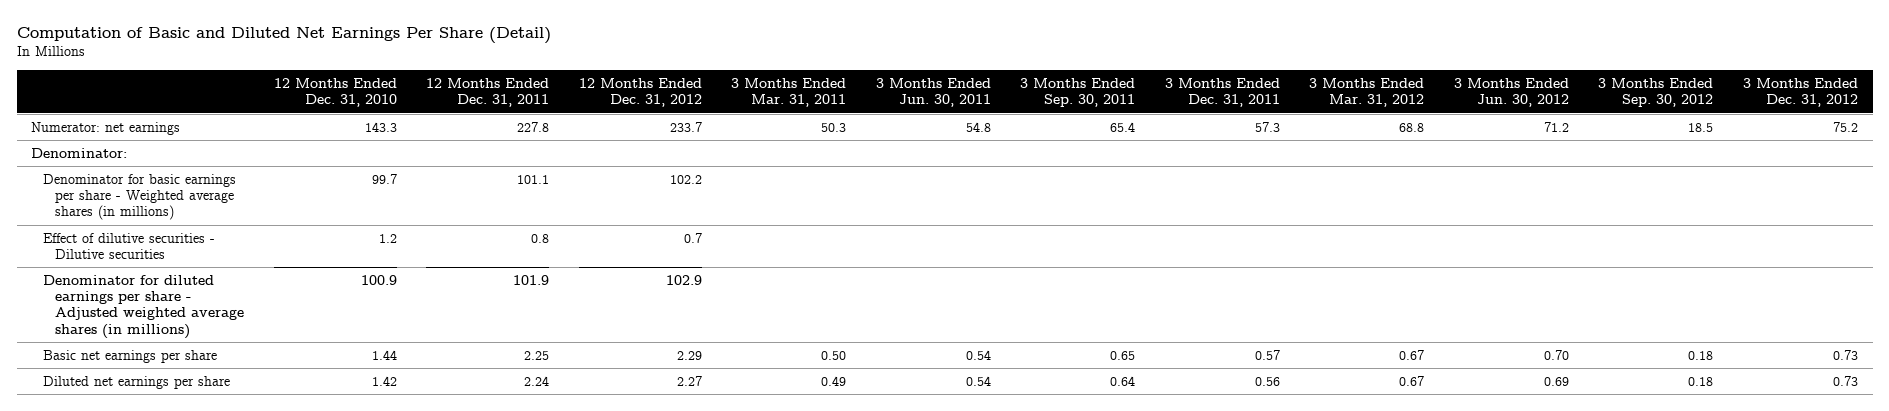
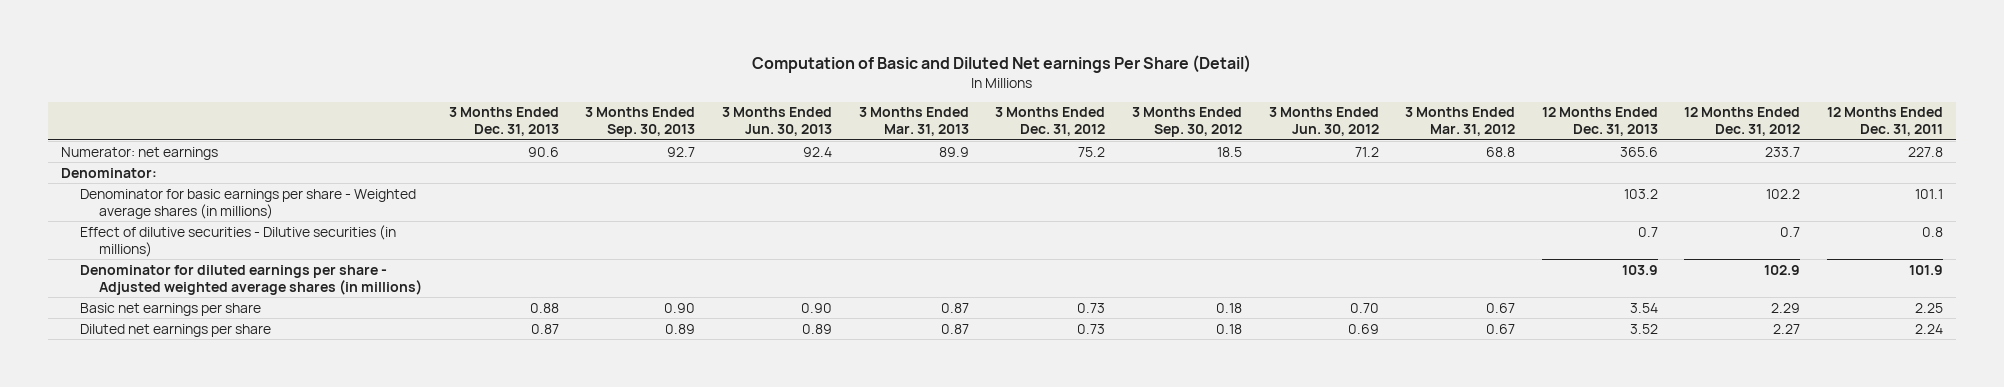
- Computation of Basic and Diluted Net Earnings Per Share (Detail)
+ Computation of Basic and Diluted Net earnings Per Share (Detail)
- | 12 Months Ended Dec. 31, 2010 | 12 Months Ended Dec. 31, 2011 | 12 Months Ended Dec. 31, 2012 | 3 Months Ended Mar. 31, 2011 | 3 Months Ended Jun. 30, 2011 | 3 Months Ended Sep. 30, 2011 | 3 Months Ended Dec. 31, 2011 | 3 Months Ended Mar. 31, 2012 | 3 Months Ended Jun. 30, 2012 | 3 Months Ended Sep. 30, 2012 | 3 Months Ended Dec. 31, 2012
+ | 3 Months Ended Dec. 31, 2013 | 3 Months Ended Sep. 30, 2013 | 3 Months Ended Jun. 30, 2013 | 3 Months Ended Mar. 31, 2013 | 3 Months Ended Dec. 31, 2012 | 3 Months Ended Sep. 30, 2012 | 3 Months Ended Jun. 30, 2012 | 3 Months Ended Mar. 31, 2012 | 12 Months Ended Dec. 31, 2013 | 12 Months Ended Dec. 31, 2012 | 12 Months Ended Dec. 31, 2011
- Effect of dilutive securities - Dilutive securities | 1.2 | 0.8 | 0.7 | | | | | | | |
+ Effect of dilutive securities - Dilutive securities (in millions) | | | | | | | | | 0.7 | 0.7 | 0.8

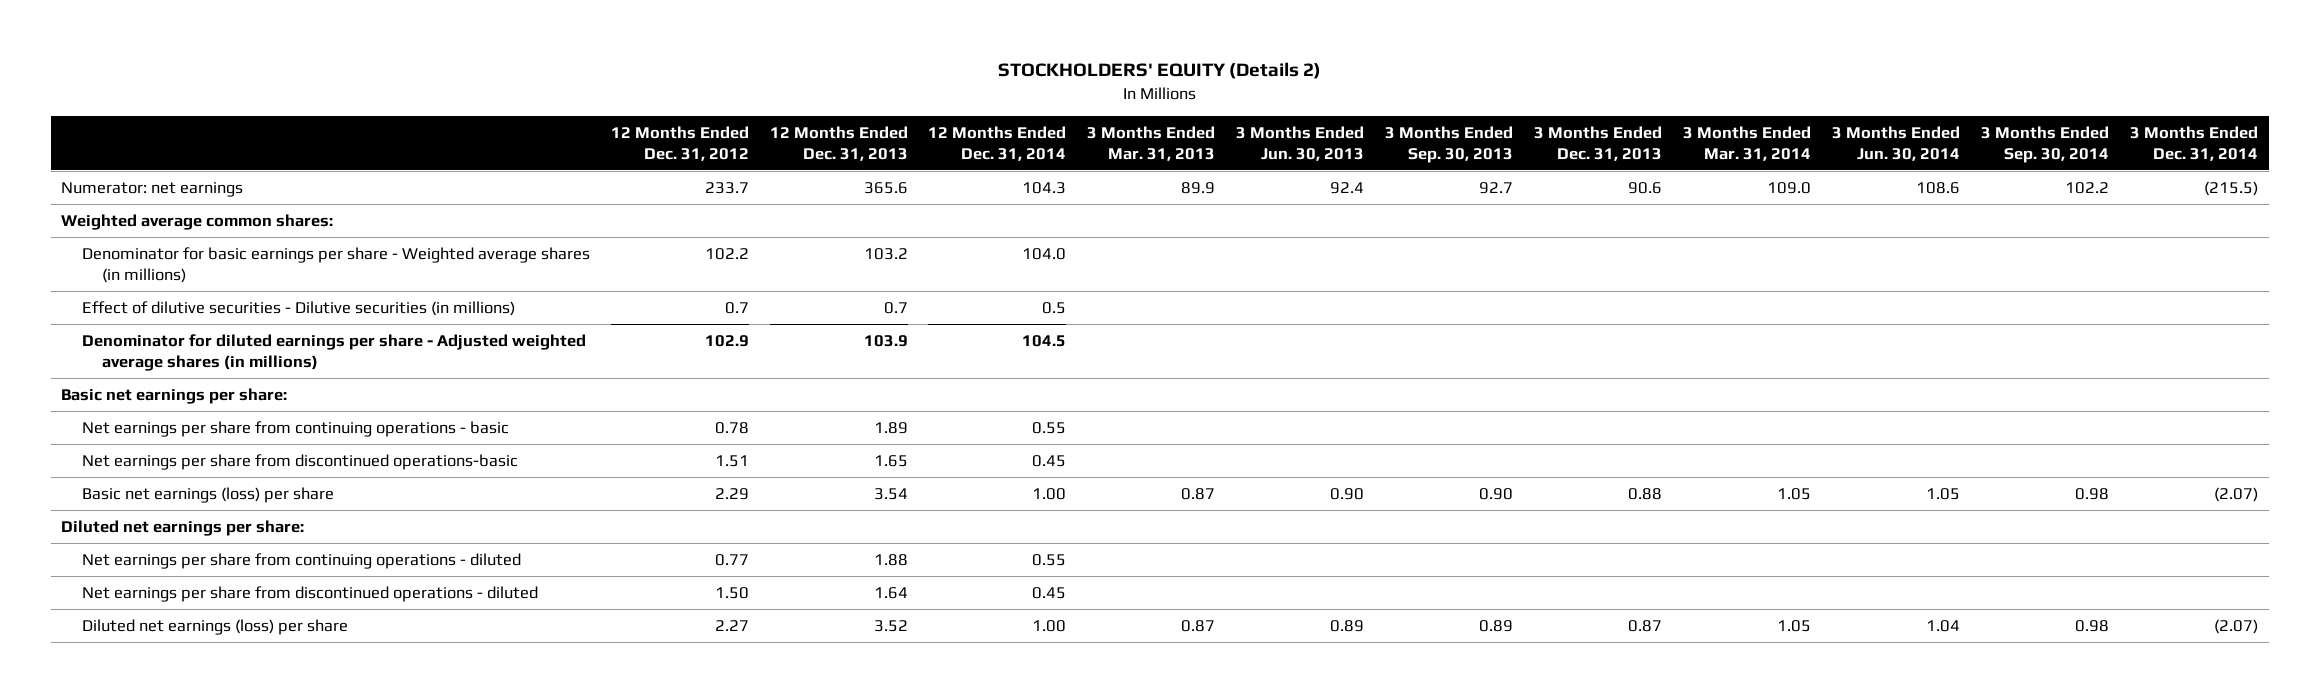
- Computation of Basic and Diluted Net earnings Per Share (Detail)
+ STOCKHOLDERS' EQUITY (Details 2)
- | 3 Months Ended Dec. 31, 2013 | 3 Months Ended Sep. 30, 2013 | 3 Months Ended Jun. 30, 2013 | 3 Months Ended Mar. 31, 2013 | 3 Months Ended Dec. 31, 2012 | 3 Months Ended Sep. 30, 2012 | 3 Months Ended Jun. 30, 2012 | 3 Months Ended Mar. 31, 2012 | 12 Months Ended Dec. 31, 2013 | 12 Months Ended Dec. 31, 2012 | 12 Months Ended Dec. 31, 2011
+ | 12 Months Ended Dec. 31, 2012 | 12 Months Ended Dec. 31, 2013 | 12 Months Ended Dec. 31, 2014 | 3 Months Ended Mar. 31, 2013 | 3 Months Ended Jun. 30, 2013 | 3 Months Ended Sep. 30, 2013 | 3 Months Ended Dec. 31, 2013 | 3 Months Ended Mar. 31, 2014 | 3 Months Ended Jun. 30, 2014 | 3 Months Ended Sep. 30, 2014 | 3 Months Ended Dec. 31, 2014
- Denominator:
+ Weighted average common shares:
- Basic net earnings per share | 0.88 | 0.90 | 0.90 | 0.87 | 0.73 | 0.18 | 0.70 | 0.67 | 3.54 | 2.29 | 2.25
- Diluted net earnings per share | 0.87 | 0.89 | 0.89 | 0.87 | 0.73 | 0.18 | 0.69 | 0.67 | 3.52 | 2.27 | 2.24
+ Basic net earnings per share:
+ Net earnings per share from continuing operations - basic | 0.78 | 1.89 | 0.55 | | | | | | | |
+ Net earnings per share from discontinued operations-basic | 1.51 | 1.65 | 0.45 | | | | | | | |
+ Basic net earnings (loss) per share | 2.29 | 3.54 | 1.00 | 0.87 | 0.90 | 0.90 | 0.88 | 1.05 | 1.05 | 0.98 | (2.07)
+ Diluted net earnings per share:
+ Net earnings per share from continuing operations - diluted | 0.77 | 1.88 | 0.55 | | | | | | | |
+ Net earnings per share from discontinued operations - diluted | 1.50 | 1.64 | 0.45 | | | | | | | |
+ Diluted net earnings (loss) per share | 2.27 | 3.52 | 1.00 | 0.87 | 0.89 | 0.89 | 0.87 | 1.05 | 1.04 | 0.98 | (2.07)

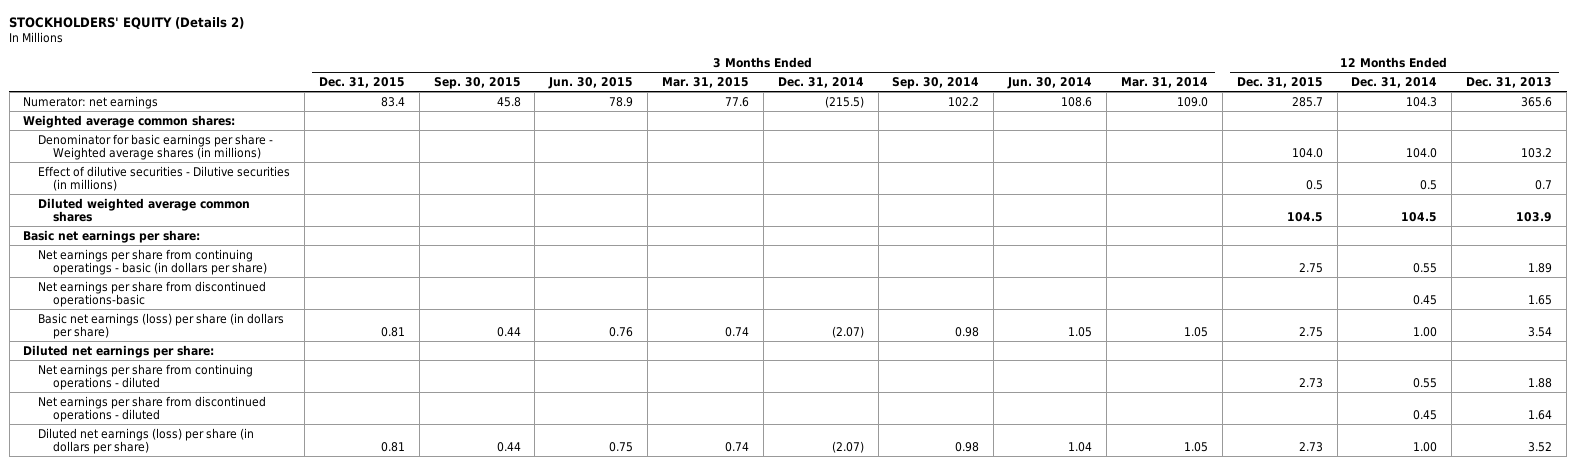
- | 12 Months Ended Dec. 31, 2012 | 12 Months Ended Dec. 31, 2013 | 12 Months Ended Dec. 31, 2014 | 3 Months Ended Mar. 31, 2013 | 3 Months Ended Jun. 30, 2013 | 3 Months Ended Sep. 30, 2013 | 3 Months Ended Dec. 31, 2013 | 3 Months Ended Mar. 31, 2014 | 3 Months Ended Jun. 30, 2014 | 3 Months Ended Sep. 30, 2014 | 3 Months Ended Dec. 31, 2014
+ | 3 Months Ended Dec. 31, 2015 | 3 Months Ended Sep. 30, 2015 | 3 Months Ended Jun. 30, 2015 | 3 Months Ended Mar. 31, 2015 | 3 Months Ended Dec. 31, 2014 | 3 Months Ended Sep. 30, 2014 | 3 Months Ended Jun. 30, 2014 | 3 Months Ended Mar. 31, 2014 | 12 Months Ended Dec. 31, 2015 | 12 Months Ended Dec. 31, 2014 | 12 Months Ended Dec. 31, 2013
- Denominator for diluted earnings per share - Adjusted weighted average shares (in millions) | 102.9 | 103.9 | 104.5 | | | | | | | |
+ Diluted weighted average common shares | | | | | | | | | 104.5 | 104.5 | 103.9
- Net earnings per share from continuing operations - basic | 0.78 | 1.89 | 0.55 | | | | | | | |
+ Net earnings per share from continuing operatings - basic (in dollars per share) | | | | | | | | | 2.75 | 0.55 | 1.89
- Basic net earnings (loss) per share | 2.29 | 3.54 | 1.00 | 0.87 | 0.90 | 0.90 | 0.88 | 1.05 | 1.05 | 0.98 | (2.07)
+ Basic net earnings (loss) per share (in dollars per share) | 0.81 | 0.44 | 0.76 | 0.74 | (2.07) | 0.98 | 1.05 | 1.05 | 2.75 | 1.00 | 3.54
- Diluted net earnings (loss) per share | 2.27 | 3.52 | 1.00 | 0.87 | 0.89 | 0.89 | 0.87 | 1.05 | 1.04 | 0.98 | (2.07)
+ Diluted net earnings (loss) per share (in dollars per share) | 0.81 | 0.44 | 0.75 | 0.74 | (2.07) | 0.98 | 1.04 | 1.05 | 2.73 | 1.00 | 3.52

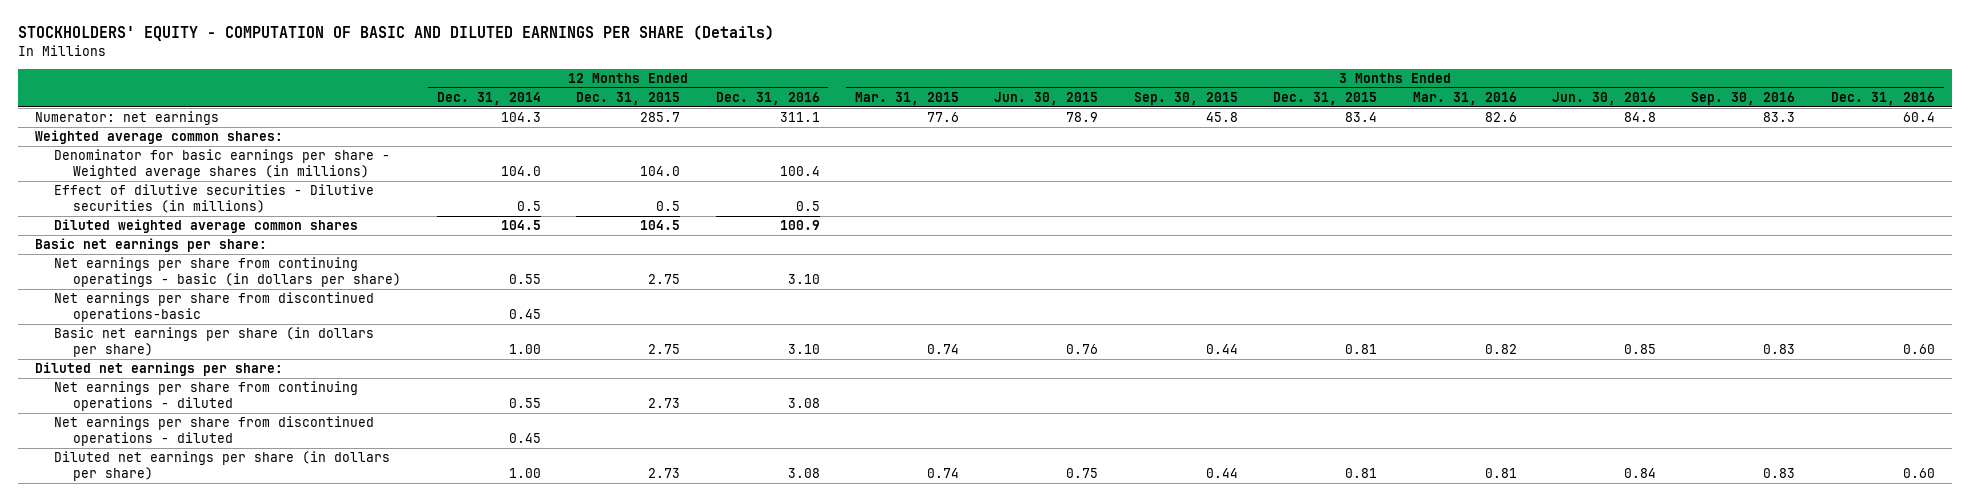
- STOCKHOLDERS' EQUITY (Details 2)
+ STOCKHOLDERS' EQUITY - COMPUTATION OF BASIC AND DILUTED EARNINGS PER SHARE (Details)
- | 3 Months Ended Dec. 31, 2015 | 3 Months Ended Sep. 30, 2015 | 3 Months Ended Jun. 30, 2015 | 3 Months Ended Mar. 31, 2015 | 3 Months Ended Dec. 31, 2014 | 3 Months Ended Sep. 30, 2014 | 3 Months Ended Jun. 30, 2014 | 3 Months Ended Mar. 31, 2014 | 12 Months Ended Dec. 31, 2015 | 12 Months Ended Dec. 31, 2014 | 12 Months Ended Dec. 31, 2013
+ | 12 Months Ended Dec. 31, 2014 | 12 Months Ended Dec. 31, 2015 | 12 Months Ended Dec. 31, 2016 | 3 Months Ended Mar. 31, 2015 | 3 Months Ended Jun. 30, 2015 | 3 Months Ended Sep. 30, 2015 | 3 Months Ended Dec. 31, 2015 | 3 Months Ended Mar. 31, 2016 | 3 Months Ended Jun. 30, 2016 | 3 Months Ended Sep. 30, 2016 | 3 Months Ended Dec. 31, 2016
- Basic net earnings (loss) per share (in dollars per share) | 0.81 | 0.44 | 0.76 | 0.74 | (2.07) | 0.98 | 1.05 | 1.05 | 2.75 | 1.00 | 3.54
+ Basic net earnings per share (in dollars per share) | 1.00 | 2.75 | 3.10 | 0.74 | 0.76 | 0.44 | 0.81 | 0.82 | 0.85 | 0.83 | 0.60
- Diluted net earnings (loss) per share (in dollars per share) | 0.81 | 0.44 | 0.75 | 0.74 | (2.07) | 0.98 | 1.04 | 1.05 | 2.73 | 1.00 | 3.52
+ Diluted net earnings per share (in dollars per share) | 1.00 | 2.73 | 3.08 | 0.74 | 0.75 | 0.44 | 0.81 | 0.81 | 0.84 | 0.83 | 0.60

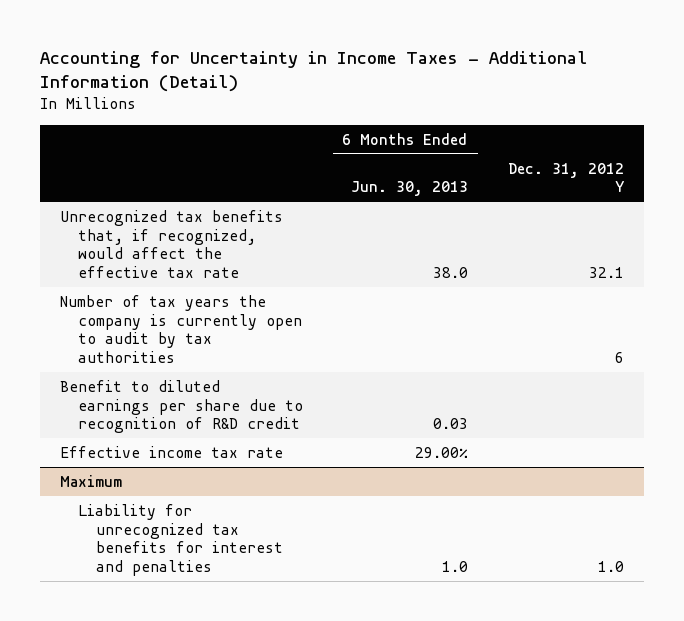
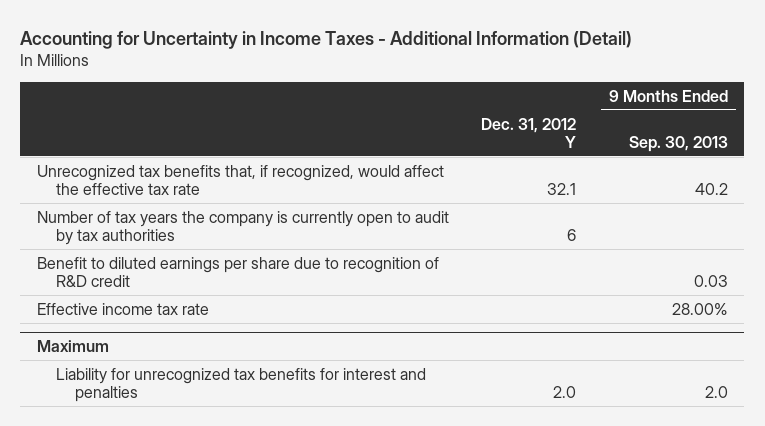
- | 6 Months Ended Jun. 30, 2013 | Dec. 31, 2012 Y
+ | Dec. 31, 2012 Y | 9 Months Ended Sep. 30, 2013
@ Maximum
- Liability for unrecognized tax benefits for interest and penalties | 1.0 | 1.0
+ Liability for unrecognized tax benefits for interest and penalties | 2.0 | 2.0

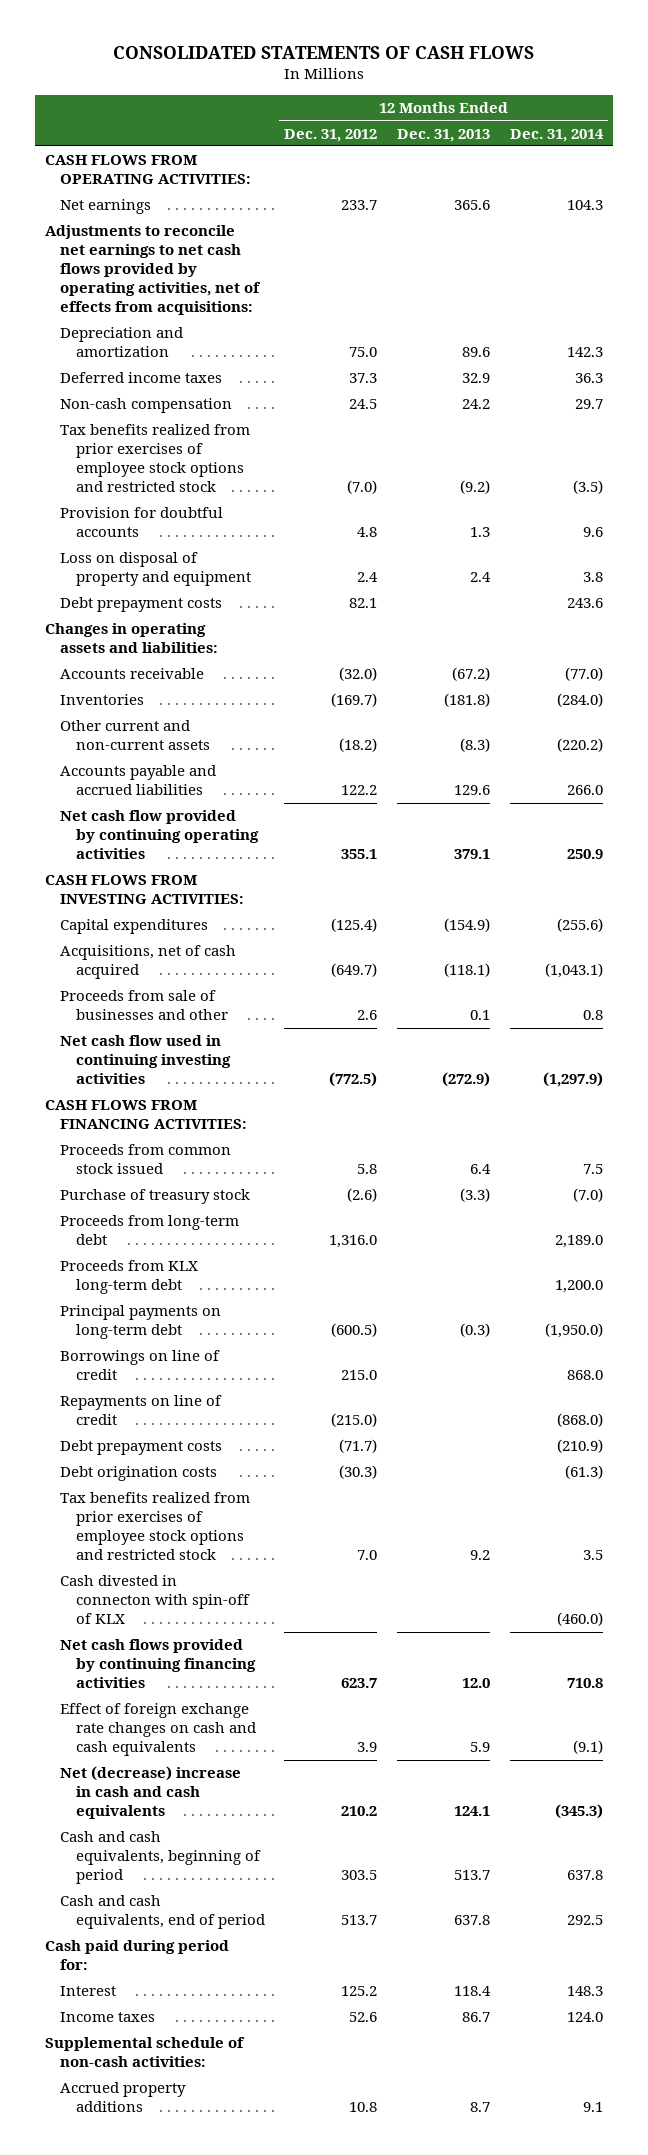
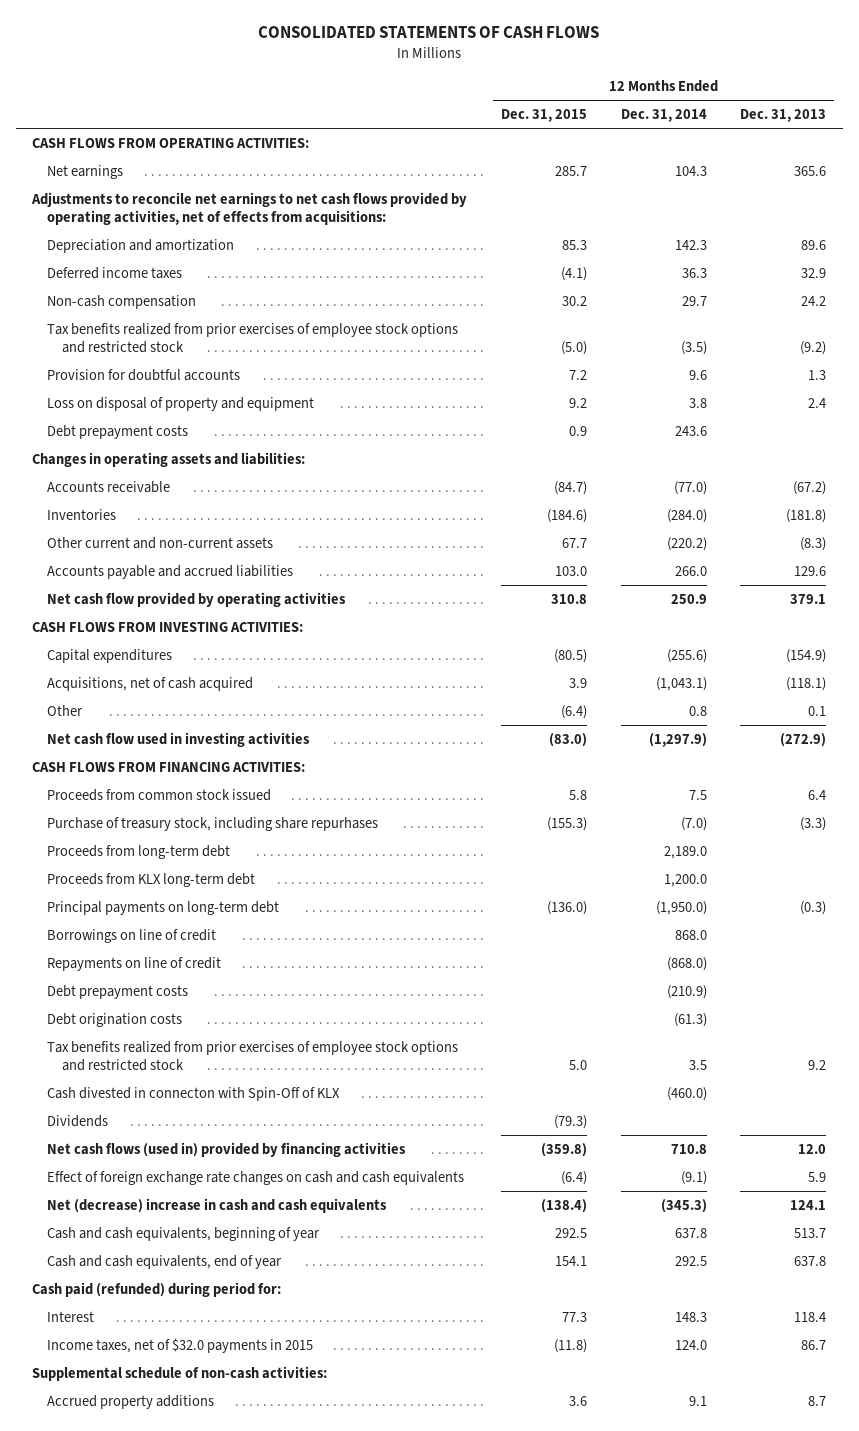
- | 12 Months Ended Dec. 31, 2012 | 12 Months Ended Dec. 31, 2013 | 12 Months Ended Dec. 31, 2014
+ | 12 Months Ended Dec. 31, 2015 | 12 Months Ended Dec. 31, 2014 | 12 Months Ended Dec. 31, 2013
- Net cash flow provided by continuing operating activities | 355.1 | 379.1 | 250.9
+ Net cash flow provided by operating activities | 310.8 | 250.9 | 379.1
- Proceeds from sale of businesses and other | 2.6 | 0.1 | 0.8
- Net cash flow used in continuing investing activities | (772.5) | (272.9) | (1,297.9)
+ Other | (6.4) | 0.8 | 0.1
+ Net cash flow used in investing activities | (83.0) | (1,297.9) | (272.9)
- Purchase of treasury stock | (2.6) | (3.3) | (7.0)
+ Purchase of treasury stock, including share repurhases | (155.3) | (7.0) | (3.3)
- Cash divested in connecton with spin-off of KLX | | | (460.0)
- Net cash flows provided by continuing financing activities | 623.7 | 12.0 | 710.8
+ Cash divested in connecton with Spin-Off of KLX | | (460.0) |
+ Dividends | (79.3) | |
+ Net cash flows (used in) provided by financing activities | (359.8) | 710.8 | 12.0
- Cash and cash equivalents, beginning of period | 303.5 | 513.7 | 637.8
- Cash and cash equivalents, end of period | 513.7 | 637.8 | 292.5
- Cash paid during period for:
+ Cash and cash equivalents, beginning of year | 292.5 | 637.8 | 513.7
+ Cash and cash equivalents, end of year | 154.1 | 292.5 | 637.8
+ Cash paid (refunded) during period for:
- Income taxes | 52.6 | 86.7 | 124.0
+ Income taxes, net of $32.0 payments in 2015 | (11.8) | 124.0 | 86.7

